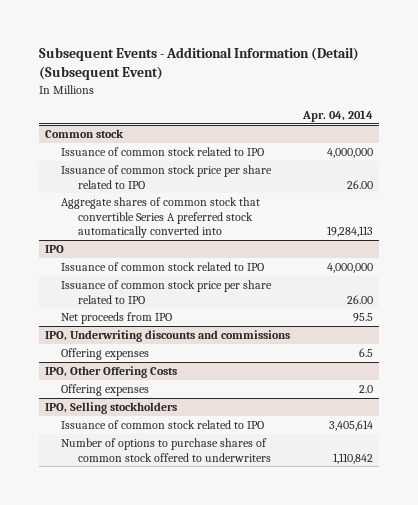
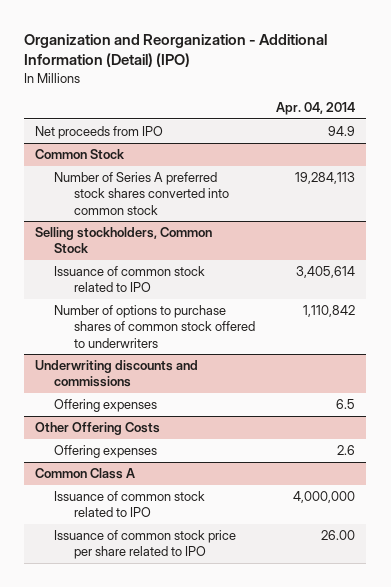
- Subsequent Events - Additional Information (Detail) (Subsequent Event)
+ Organization and Reorganization - Additional Information (Detail) (IPO)
- Common stock
- Issuance of common stock related to IPO | 4,000,000
- Issuance of common stock price per share related to IPO | 26.00
- Aggregate shares of common stock that convertible Series A preferred stock automatically converted into | 19,284,113
- IPO
- Issuance of common stock related to IPO | 4,000,000
- Issuance of common stock price per share related to IPO | 26.00
- Net proceeds from IPO | 95.5
- IPO, Underwriting discounts and commissions
- Offering expenses | 6.5
- IPO, Other Offering Costs
- Offering expenses | 2.0
- IPO, Selling stockholders
+ Net proceeds from IPO | 94.9
+ Common Stock
+ Number of Series A preferred stock shares converted into common stock | 19,284,113
+ Selling stockholders, Common Stock
+ Underwriting discounts and commissions
+ Offering expenses | 6.5
+ Other Offering Costs
+ Offering expenses | 2.6
+ Common Class A
+ Issuance of common stock related to IPO | 4,000,000
+ Issuance of common stock price per share related to IPO | 26.00

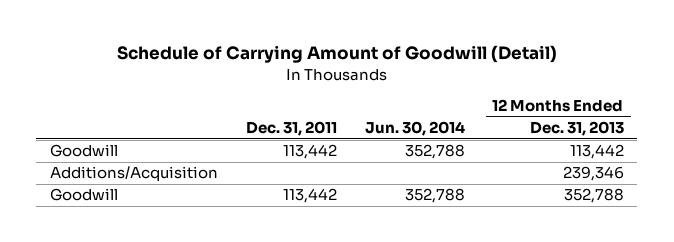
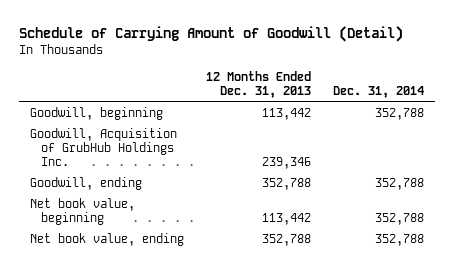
- | Dec. 31, 2011 | Jun. 30, 2014 | 12 Months Ended Dec. 31, 2013
+ | 12 Months Ended Dec. 31, 2013 | Dec. 31, 2014
- Goodwill | 113,442 | 352,788 | 113,442
- Additions/Acquisition | | | 239,346
- Goodwill | 113,442 | 352,788 | 352,788
+ Goodwill, beginning | 113,442 | 352,788
+ Goodwill, Acquisition of GrubHub Holdings Inc. | 239,346 |
+ Goodwill, ending | 352,788 | 352,788
+ Net book value, beginning | 113,442 | 352,788
+ Net book value, ending | 352,788 | 352,788

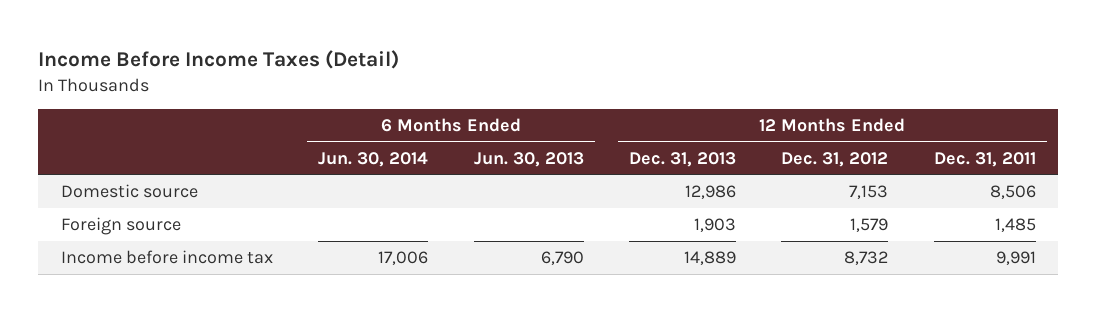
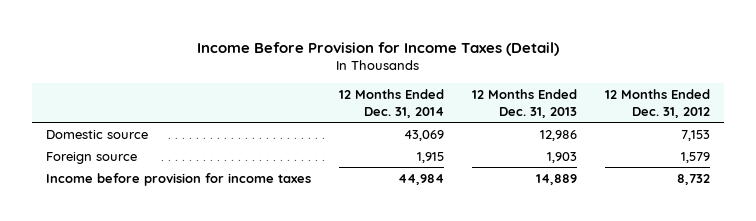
- Income Before Income Taxes (Detail)
+ Income Before Provision for Income Taxes (Detail)
- | 6 Months Ended Jun. 30, 2014 | 6 Months Ended Jun. 30, 2013 | 12 Months Ended Dec. 31, 2013 | 12 Months Ended Dec. 31, 2012 | 12 Months Ended Dec. 31, 2011
+ | 12 Months Ended Dec. 31, 2014 | 12 Months Ended Dec. 31, 2013 | 12 Months Ended Dec. 31, 2012
- Income before income tax | 17,006 | 6,790 | 14,889 | 8,732 | 9,991
+ Income before provision for income taxes | 44,984 | 14,889 | 8,732

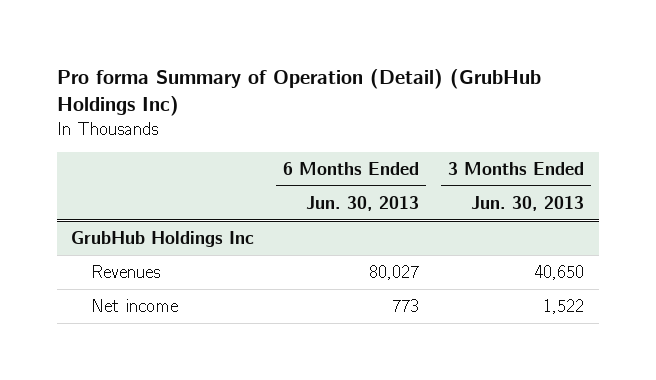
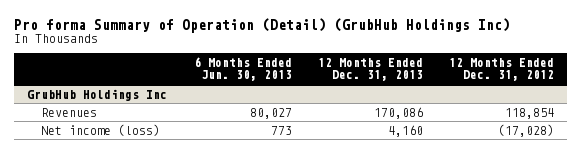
- | 6 Months Ended Jun. 30, 2013 | 3 Months Ended Jun. 30, 2013
+ | 6 Months Ended Jun. 30, 2013 | 12 Months Ended Dec. 31, 2013 | 12 Months Ended Dec. 31, 2012
@ GrubHub Holdings Inc
- Net income | 773 | 1,522
+ Net income (loss) | 773 | 4,160 | (17,028)

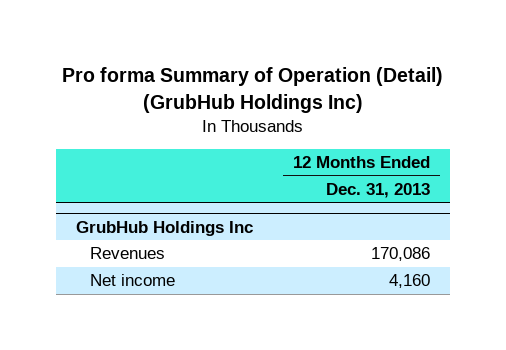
- | 6 Months Ended Jun. 30, 2013 | 12 Months Ended Dec. 31, 2013 | 12 Months Ended Dec. 31, 2012
+ | 12 Months Ended Dec. 31, 2013
@ GrubHub Holdings Inc
- Net income (loss) | 773 | 4,160 | (17,028)
+ Net income | 4,160

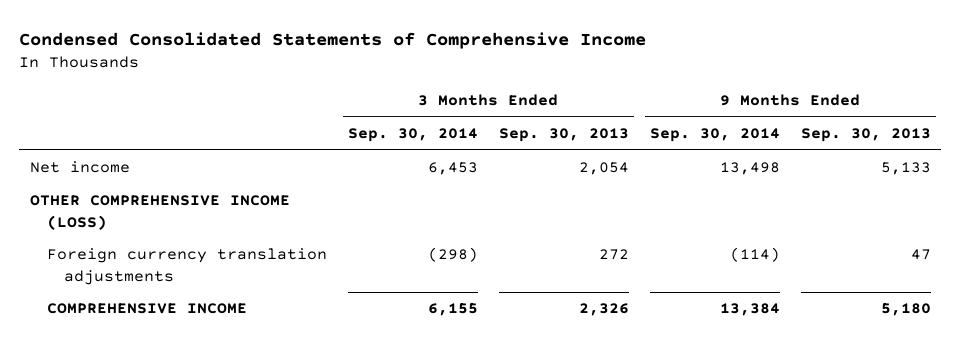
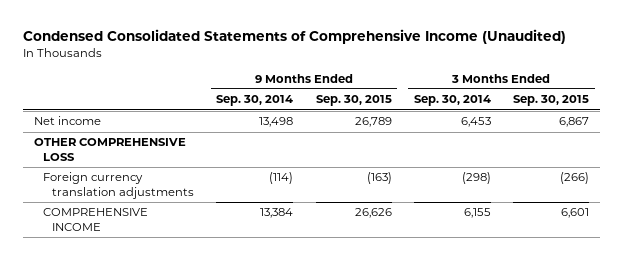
- Condensed Consolidated Statements of Comprehensive Income
+ Condensed Consolidated Statements of Comprehensive Income (Unaudited)
- | 3 Months Ended Sep. 30, 2014 | 3 Months Ended Sep. 30, 2013 | 9 Months Ended Sep. 30, 2014 | 9 Months Ended Sep. 30, 2013
+ | 9 Months Ended Sep. 30, 2014 | 9 Months Ended Sep. 30, 2015 | 3 Months Ended Sep. 30, 2014 | 3 Months Ended Sep. 30, 2015
- OTHER COMPREHENSIVE INCOME (LOSS)
+ OTHER COMPREHENSIVE LOSS

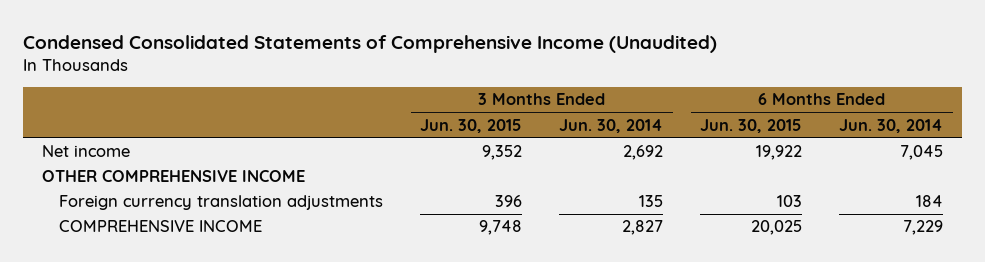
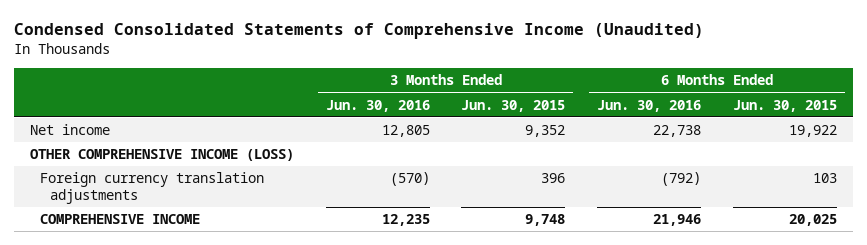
- | 3 Months Ended Jun. 30, 2015 | 3 Months Ended Jun. 30, 2014 | 6 Months Ended Jun. 30, 2015 | 6 Months Ended Jun. 30, 2014
+ | 3 Months Ended Jun. 30, 2016 | 3 Months Ended Jun. 30, 2015 | 6 Months Ended Jun. 30, 2016 | 6 Months Ended Jun. 30, 2015
- OTHER COMPREHENSIVE INCOME
+ OTHER COMPREHENSIVE INCOME (LOSS)

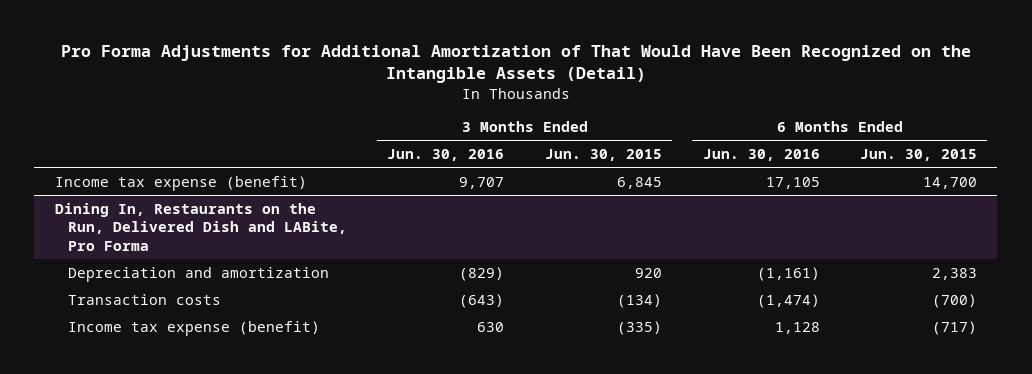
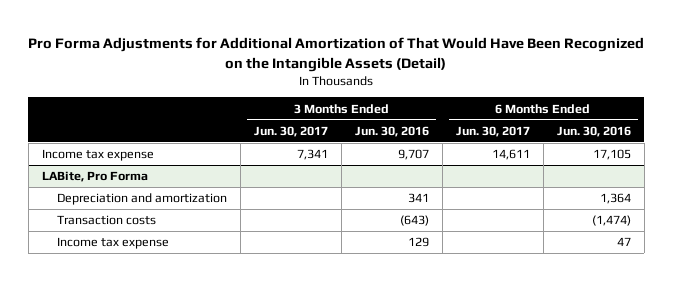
- | 3 Months Ended Jun. 30, 2016 | 3 Months Ended Jun. 30, 2015 | 6 Months Ended Jun. 30, 2016 | 6 Months Ended Jun. 30, 2015
+ | 3 Months Ended Jun. 30, 2017 | 3 Months Ended Jun. 30, 2016 | 6 Months Ended Jun. 30, 2017 | 6 Months Ended Jun. 30, 2016
- Income tax expense (benefit) | 9,707 | 6,845 | 17,105 | 14,700
- Dining In, Restaurants on the Run, Delivered Dish and LABite, Pro Forma
- Depreciation and amortization | (829) | 920 | (1,161) | 2,383
+ Income tax expense | 7,341 | 9,707 | 14,611 | 17,105
+ LABite, Pro Forma
+ Depreciation and amortization | | 341 | | 1,364
- Income tax expense (benefit) | 630 | (335) | 1,128 | (717)
+ Income tax expense | | 129 | | 47

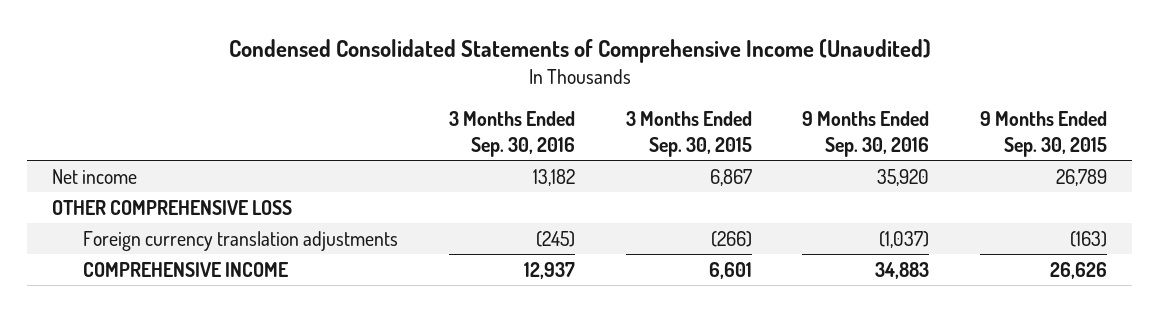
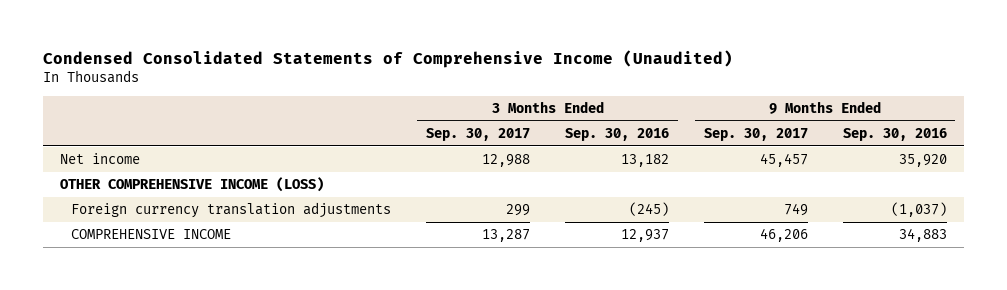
- | 3 Months Ended Sep. 30, 2016 | 3 Months Ended Sep. 30, 2015 | 9 Months Ended Sep. 30, 2016 | 9 Months Ended Sep. 30, 2015
+ | 3 Months Ended Sep. 30, 2017 | 3 Months Ended Sep. 30, 2016 | 9 Months Ended Sep. 30, 2017 | 9 Months Ended Sep. 30, 2016
- OTHER COMPREHENSIVE LOSS
+ OTHER COMPREHENSIVE INCOME (LOSS)

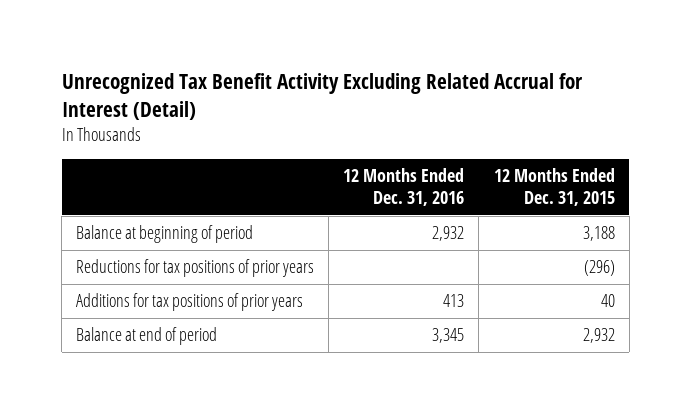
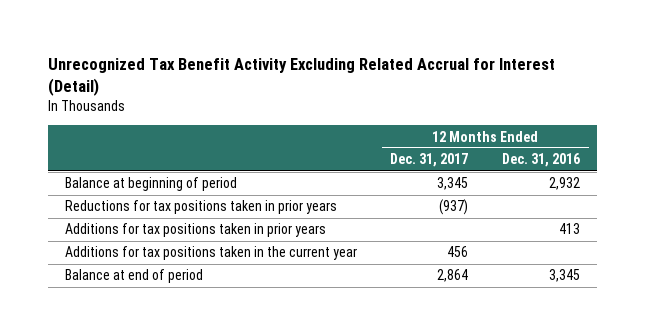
- | 12 Months Ended Dec. 31, 2016 | 12 Months Ended Dec. 31, 2015
+ | 12 Months Ended Dec. 31, 2017 | 12 Months Ended Dec. 31, 2016
- Reductions for tax positions of prior years | | (296)
- Additions for tax positions of prior years | 413 | 40
+ Reductions for tax positions taken in prior years | (937) |
+ Additions for tax positions taken in prior years | | 413
+ Additions for tax positions taken in the current year | 456 |

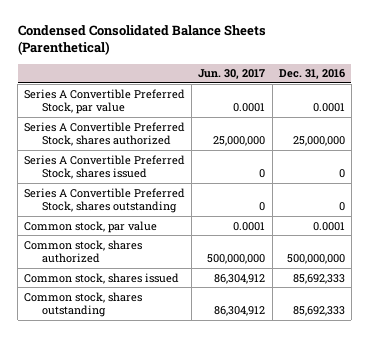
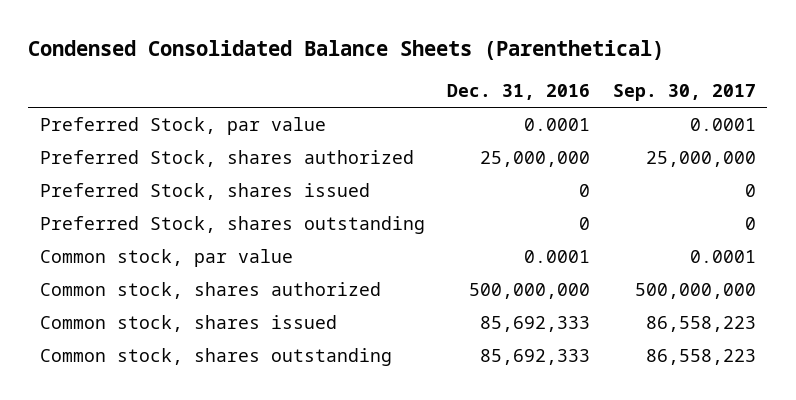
- | Jun. 30, 2017 | Dec. 31, 2016
+ | Dec. 31, 2016 | Sep. 30, 2017
- Series A Convertible Preferred Stock, par value | 0.0001 | 0.0001
- Series A Convertible Preferred Stock, shares authorized | 25,000,000 | 25,000,000
- Series A Convertible Preferred Stock, shares issued | 0 | 0
- Series A Convertible Preferred Stock, shares outstanding | 0 | 0
+ Preferred Stock, par value | 0.0001 | 0.0001
+ Preferred Stock, shares authorized | 25,000,000 | 25,000,000
+ Preferred Stock, shares issued | 0 | 0
+ Preferred Stock, shares outstanding | 0 | 0

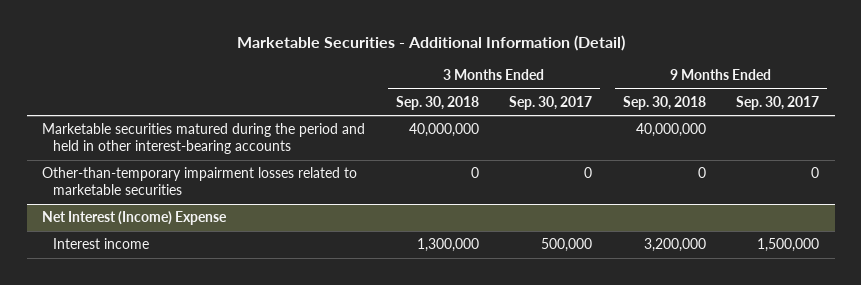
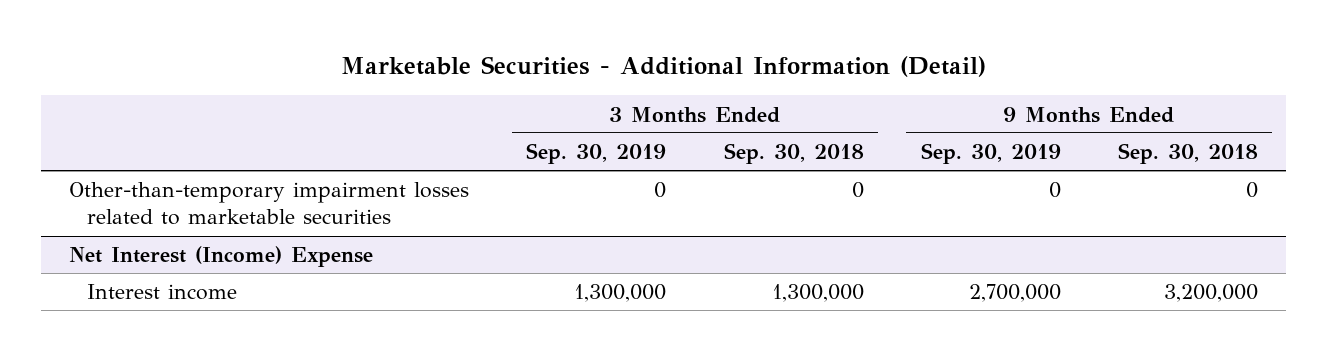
- | 3 Months Ended Sep. 30, 2018 | 3 Months Ended Sep. 30, 2017 | 9 Months Ended Sep. 30, 2018 | 9 Months Ended Sep. 30, 2017
+ | 3 Months Ended Sep. 30, 2019 | 3 Months Ended Sep. 30, 2018 | 9 Months Ended Sep. 30, 2019 | 9 Months Ended Sep. 30, 2018
- Marketable securities matured during the period and held in other interest-bearing accounts | 40,000,000 | | 40,000,000 |

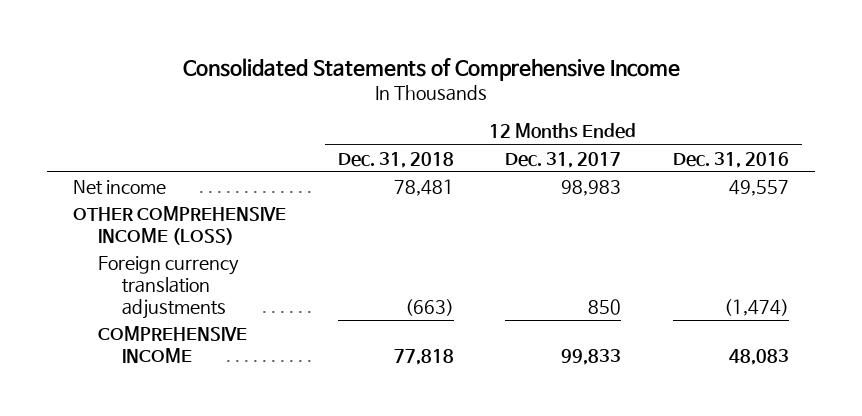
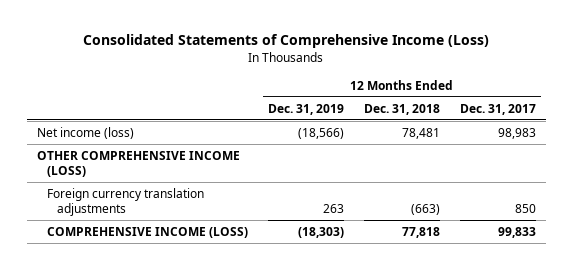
- Consolidated Statements of Comprehensive Income
+ Consolidated Statements of Comprehensive Income (Loss)
- | 12 Months Ended Dec. 31, 2018 | 12 Months Ended Dec. 31, 2017 | 12 Months Ended Dec. 31, 2016
+ | 12 Months Ended Dec. 31, 2019 | 12 Months Ended Dec. 31, 2018 | 12 Months Ended Dec. 31, 2017
- Net income | 78,481 | 98,983 | 49,557
+ Net income (loss) | (18,566) | 78,481 | 98,983
- COMPREHENSIVE INCOME | 77,818 | 99,833 | 48,083
+ COMPREHENSIVE INCOME (LOSS) | (18,303) | 77,818 | 99,833

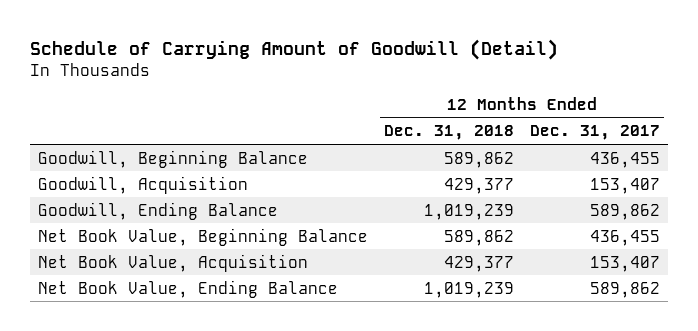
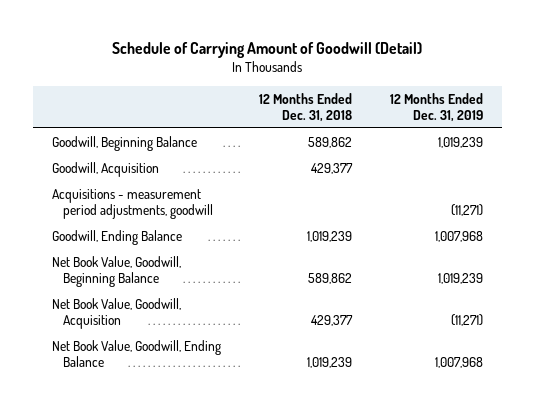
- | 12 Months Ended Dec. 31, 2018 | 12 Months Ended Dec. 31, 2017
+ | 12 Months Ended Dec. 31, 2018 | 12 Months Ended Dec. 31, 2019
+ Acquisitions - measurement period adjustments, goodwill | | (11,271)
- Net Book Value, Beginning Balance | 589,862 | 436,455
- Net Book Value, Acquisition | 429,377 | 153,407
- Net Book Value, Ending Balance | 1,019,239 | 589,862
+ Net Book Value, Goodwill, Beginning Balance | 589,862 | 1,019,239
+ Net Book Value, Goodwill, Acquisition | 429,377 | (11,271)
+ Net Book Value, Goodwill, Ending Balance | 1,019,239 | 1,007,968

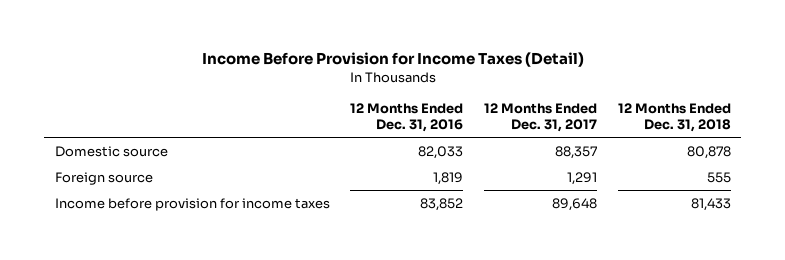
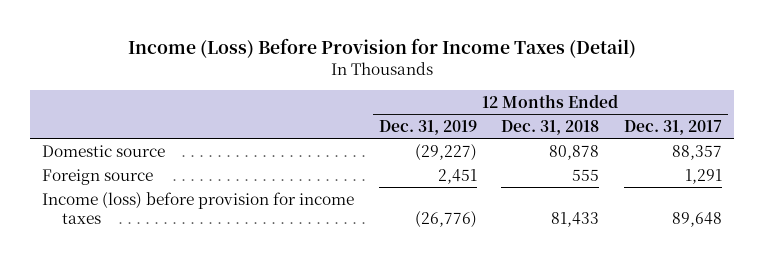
- Income Before Provision for Income Taxes (Detail)
+ Income (Loss) Before Provision for Income Taxes (Detail)
- | 12 Months Ended Dec. 31, 2016 | 12 Months Ended Dec. 31, 2017 | 12 Months Ended Dec. 31, 2018
+ | 12 Months Ended Dec. 31, 2019 | 12 Months Ended Dec. 31, 2018 | 12 Months Ended Dec. 31, 2017
- Income before provision for income taxes | 83,852 | 89,648 | 81,433
+ Income (loss) before provision for income taxes | (26,776) | 81,433 | 89,648

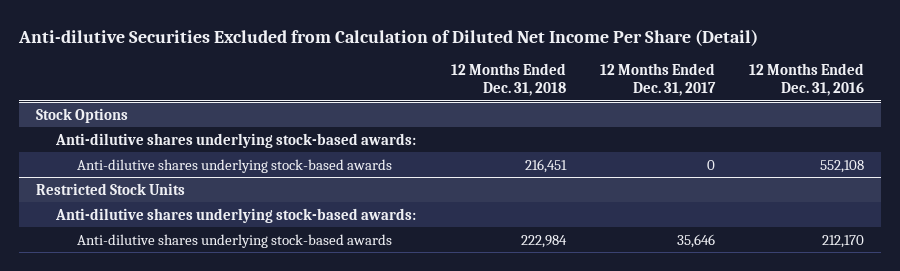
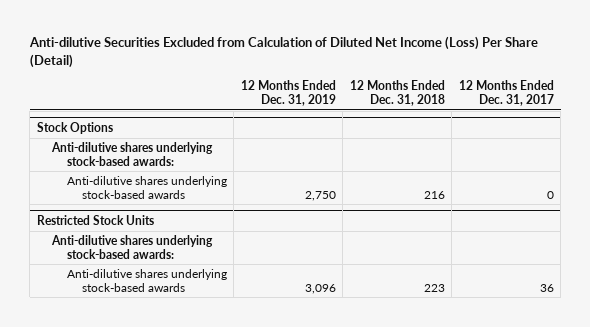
- Anti-dilutive Securities Excluded from Calculation of Diluted Net Income Per Share (Detail)
+ Anti-dilutive Securities Excluded from Calculation of Diluted Net Income (Loss) Per Share (Detail)
- | 12 Months Ended Dec. 31, 2018 | 12 Months Ended Dec. 31, 2017 | 12 Months Ended Dec. 31, 2016
+ | 12 Months Ended Dec. 31, 2019 | 12 Months Ended Dec. 31, 2018 | 12 Months Ended Dec. 31, 2017
@ Stock Options
- Anti-dilutive shares underlying stock-based awards | 216,451 | 0 | 552,108
+ Anti-dilutive shares underlying stock-based awards | 2,750 | 216 | 0
@ Restricted Stock Units
- Anti-dilutive shares underlying stock-based awards | 222,984 | 35,646 | 212,170
+ Anti-dilutive shares underlying stock-based awards | 3,096 | 223 | 36

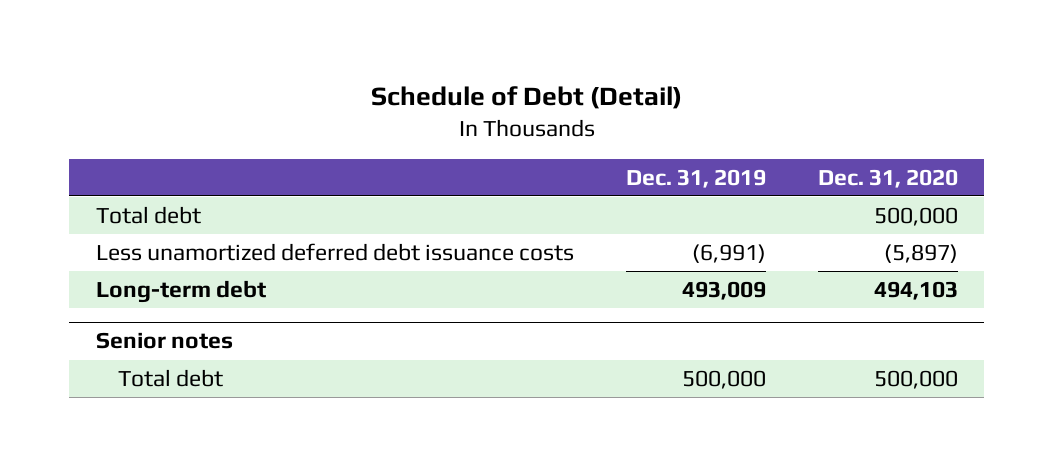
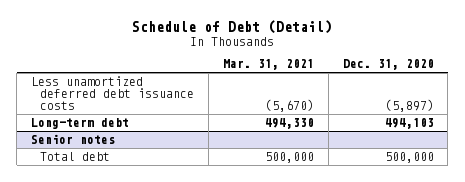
- | Dec. 31, 2019 | Dec. 31, 2020
+ | Mar. 31, 2021 | Dec. 31, 2020
- Total debt | | 500,000

